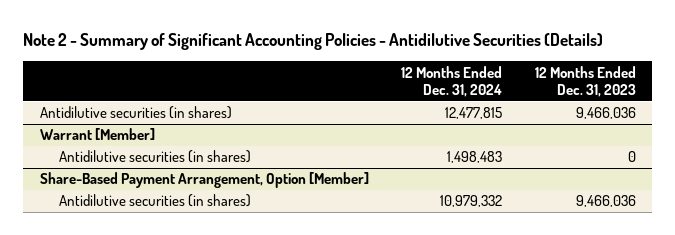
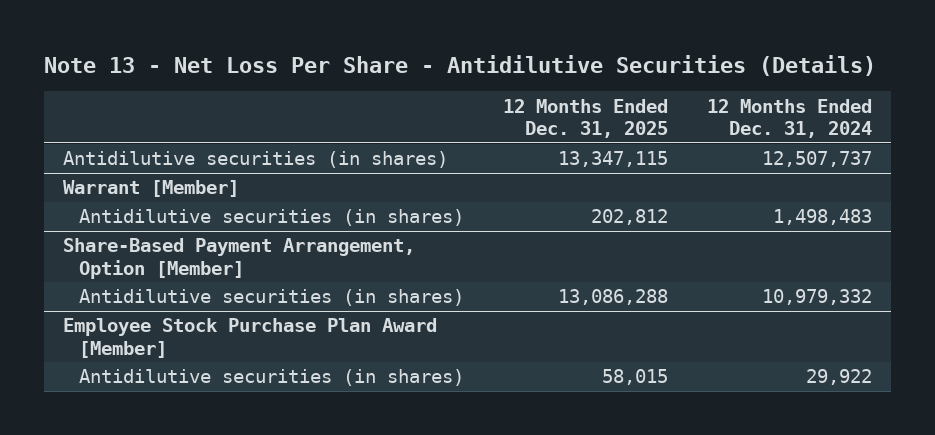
- Note 2 - Summary of Significant Accounting Policies - Antidilutive Securities (Details)
+ Note 13 - Net Loss Per Share - Antidilutive Securities (Details)
- | 12 Months Ended Dec. 31, 2024 | 12 Months Ended Dec. 31, 2023
+ | 12 Months Ended Dec. 31, 2025 | 12 Months Ended Dec. 31, 2024
- Antidilutive securities (in shares) | 12,477,815 | 9,466,036
+ Antidilutive securities (in shares) | 13,347,115 | 12,507,737
+ Employee Stock Purchase Plan Award [Member]
+ Antidilutive securities (in shares) | 58,015 | 29,922

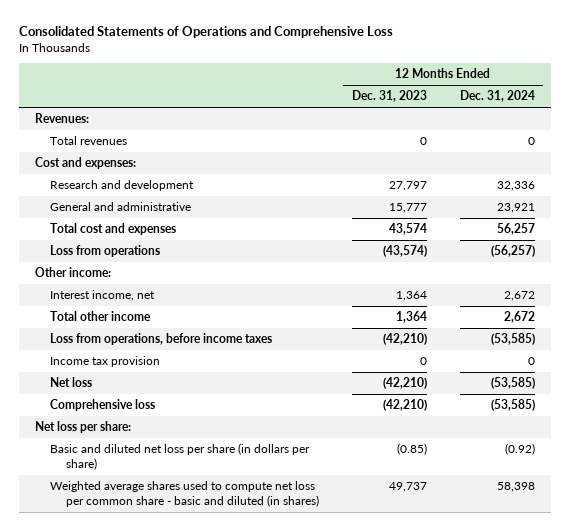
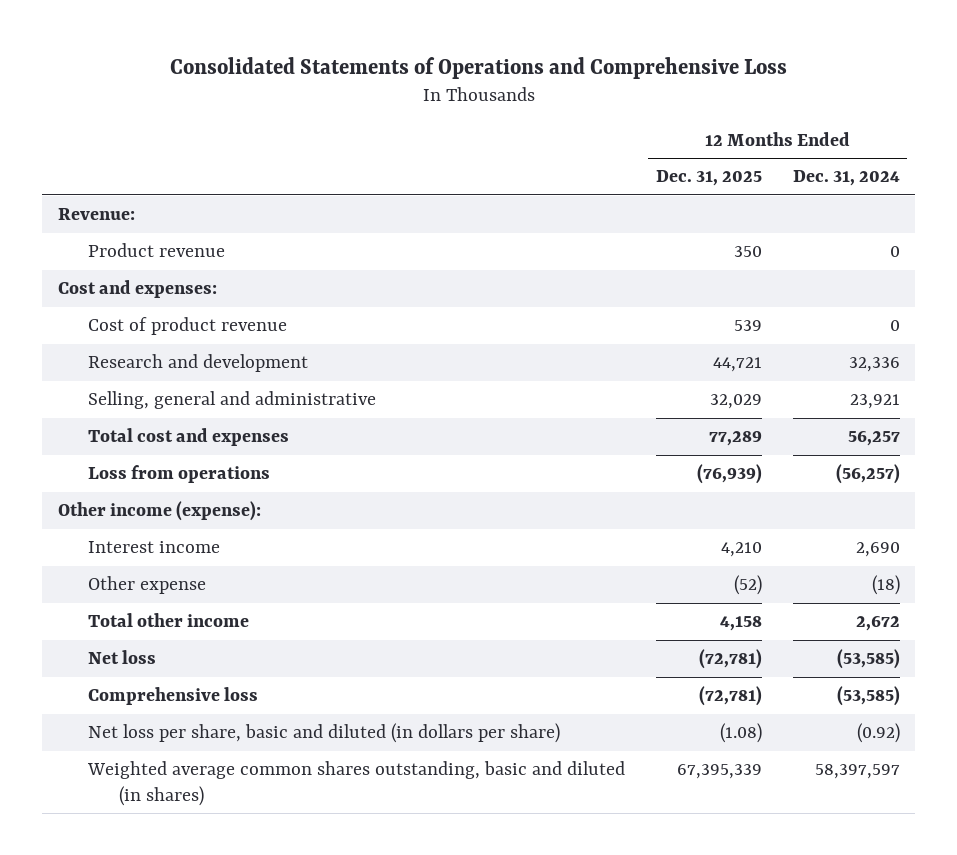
- | 12 Months Ended Dec. 31, 2023 | 12 Months Ended Dec. 31, 2024
+ | 12 Months Ended Dec. 31, 2025 | 12 Months Ended Dec. 31, 2024
- Revenues:
- Total revenues | 0 | 0
+ Revenue:
+ Product revenue | 350 | 0
+ Cost of product revenue | 539 | 0
- General and administrative | 15,777 | 23,921
+ Selling, general and administrative | 32,029 | 23,921
- Other income:
- Interest income, net | 1,364 | 2,672
+ Other income (expense):
+ Interest income | 4,210 | 2,690
+ Other expense | (52) | (18)
- Loss from operations, before income taxes | (42,210) | (53,585)
- Income tax provision | 0 | 0
- Net loss per share:
- Basic and diluted net loss per share (in dollars per share) | (0.85) | (0.92)
- Weighted average shares used to compute net loss per common share - basic and diluted (in shares) | 49,737 | 58,398
+ Net loss per share, basic and diluted (in dollars per share) | (1.08) | (0.92)
+ Weighted average common shares outstanding, basic and diluted (in shares) | 67,395,339 | 58,397,597

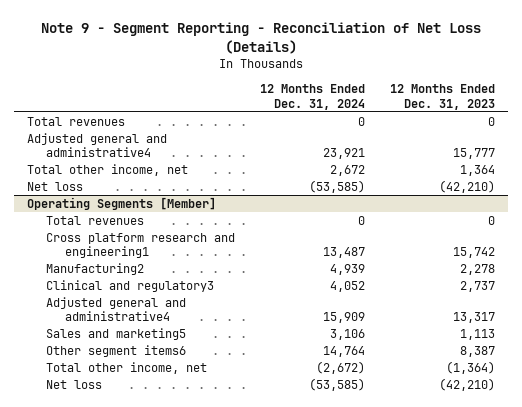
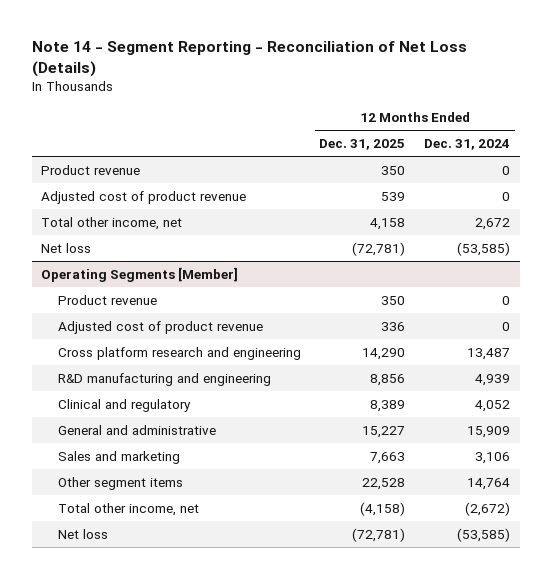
- Note 9 - Segment Reporting - Reconciliation of Net Loss (Details)
+ Note 14 - Segment Reporting - Reconciliation of Net Loss (Details)
- | 12 Months Ended Dec. 31, 2024 | 12 Months Ended Dec. 31, 2023
+ | 12 Months Ended Dec. 31, 2025 | 12 Months Ended Dec. 31, 2024
- Total revenues | 0 | 0
- Adjusted general and administrative4 | 23,921 | 15,777
+ Product revenue | 350 | 0
+ Adjusted cost of product revenue | 539 | 0
@ Operating Segments [Member]
- Total revenues | 0 | 0
- Cross platform research and engineering1 | 13,487 | 15,742
- Manufacturing2 | 4,939 | 2,278
- Clinical and regulatory3 | 4,052 | 2,737
- Adjusted general and administrative4 | 15,909 | 13,317
- Sales and marketing5 | 3,106 | 1,113
- Other segment items6 | 14,764 | 8,387
+ Product revenue | 350 | 0
+ Adjusted cost of product revenue | 336 | 0
+ Cross platform research and engineering | 14,290 | 13,487
+ R&D manufacturing and engineering | 8,856 | 4,939
+ Clinical and regulatory | 8,389 | 4,052
+ General and administrative | 15,227 | 15,909
+ Sales and marketing | 7,663 | 3,106
+ Other segment items | 22,528 | 14,764

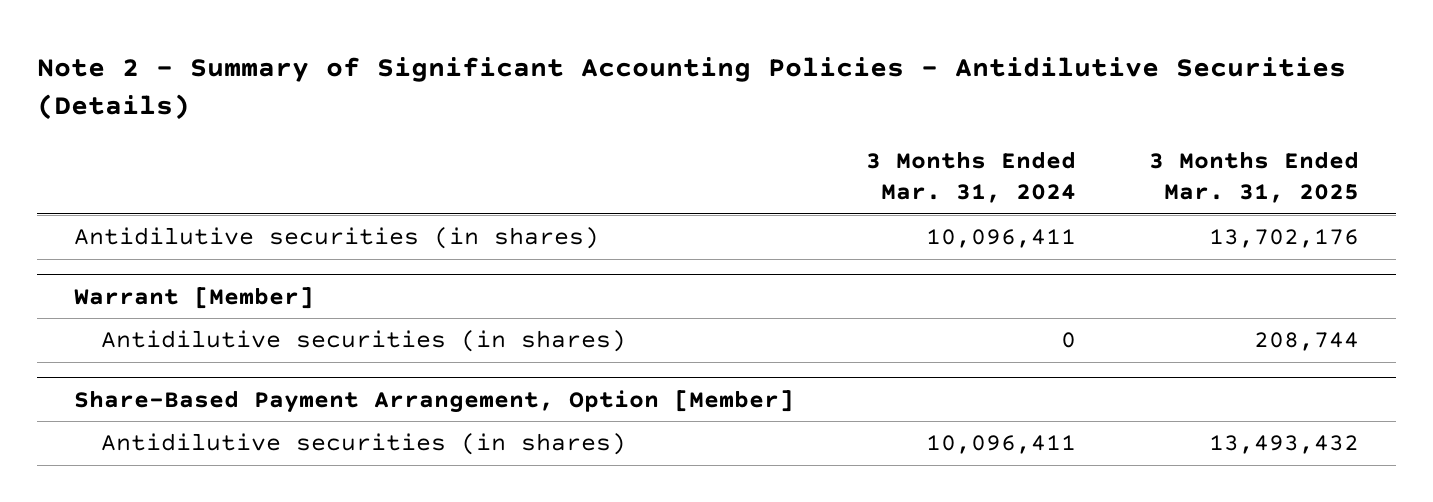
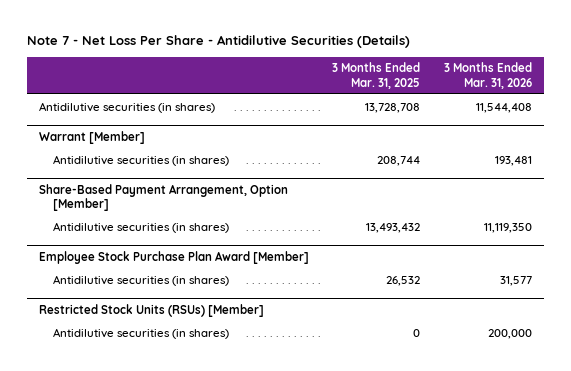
- Note 2 - Summary of Significant Accounting Policies - Antidilutive Securities (Details)
+ Note 7 - Net Loss Per Share - Antidilutive Securities (Details)
- | 3 Months Ended Mar. 31, 2024 | 3 Months Ended Mar. 31, 2025
+ | 3 Months Ended Mar. 31, 2025 | 3 Months Ended Mar. 31, 2026
- Antidilutive securities (in shares) | 10,096,411 | 13,702,176
+ Antidilutive securities (in shares) | 13,728,708 | 11,544,408
+ Employee Stock Purchase Plan Award [Member]
+ Antidilutive securities (in shares) | 26,532 | 31,577
+ Restricted Stock Units (RSUs) [Member]
+ Antidilutive securities (in shares) | 0 | 200,000

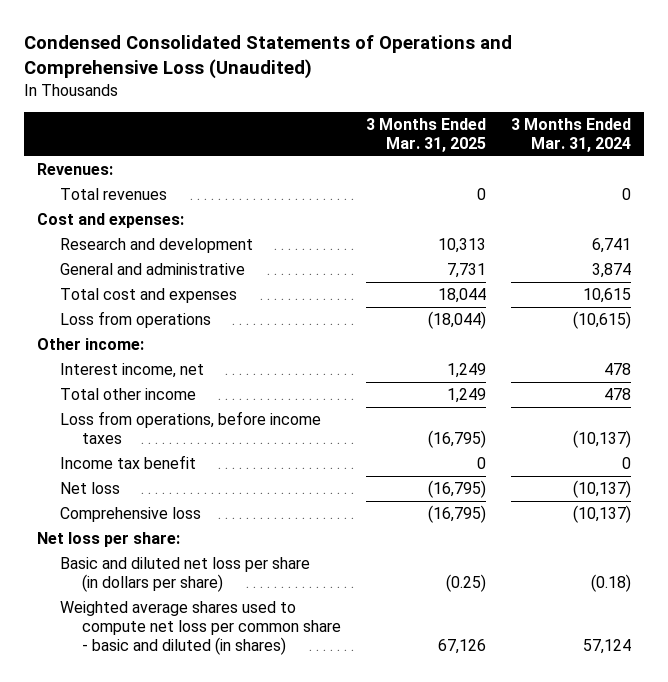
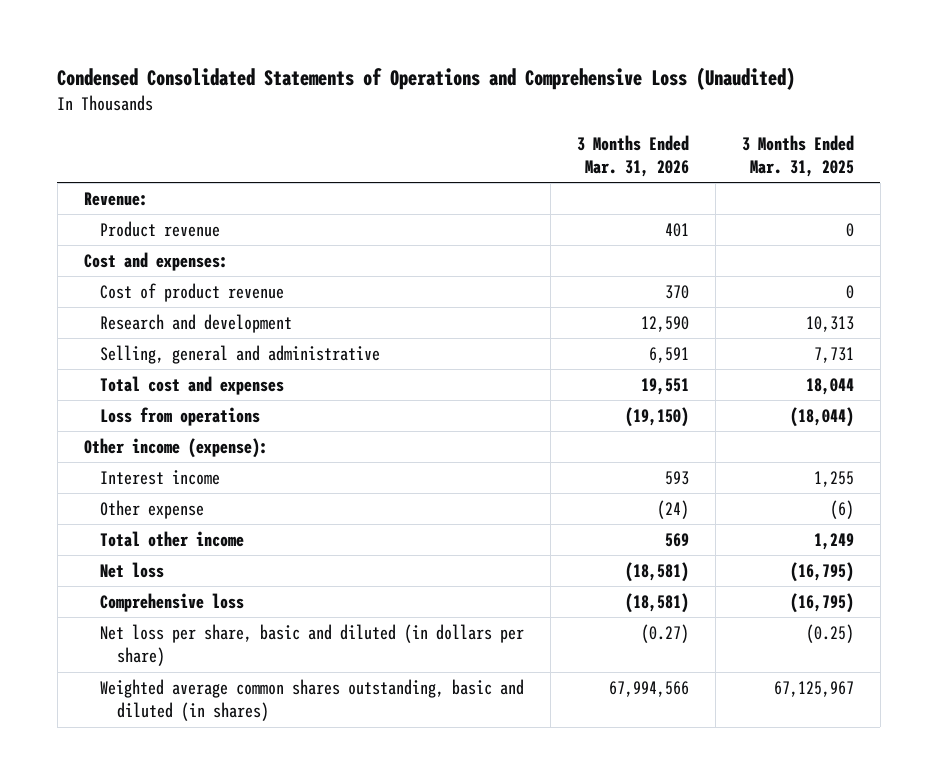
- | 3 Months Ended Mar. 31, 2025 | 3 Months Ended Mar. 31, 2024
+ | 3 Months Ended Mar. 31, 2026 | 3 Months Ended Mar. 31, 2025
- Revenues:
- Total revenues | 0 | 0
+ Revenue:
+ Product revenue | 401 | 0
+ Cost of product revenue | 370 | 0
- General and administrative | 7,731 | 3,874
+ Selling, general and administrative | 6,591 | 7,731
- Other income:
- Interest income, net | 1,249 | 478
+ Other income (expense):
+ Interest income | 593 | 1,255
+ Other expense | (24) | (6)
- Loss from operations, before income taxes | (16,795) | (10,137)
- Income tax benefit | 0 | 0
- Net loss per share:
- Basic and diluted net loss per share (in dollars per share) | (0.25) | (0.18)
- Weighted average shares used to compute net loss per common share - basic and diluted (in shares) | 67,126 | 57,124
+ Net loss per share, basic and diluted (in dollars per share) | (0.27) | (0.25)
+ Weighted average common shares outstanding, basic and diluted (in shares) | 67,994,566 | 67,125,967

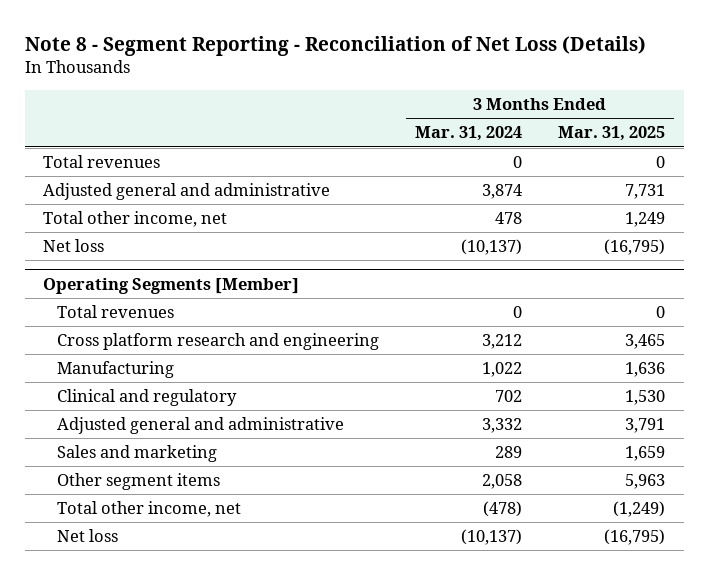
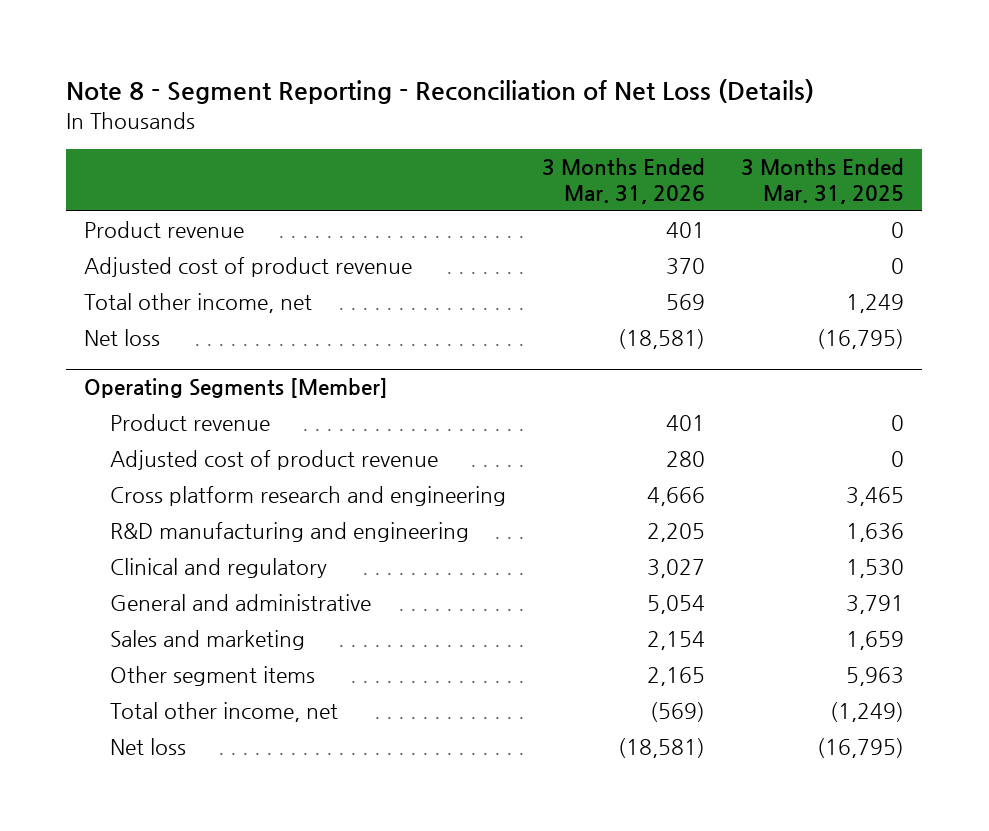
- | 3 Months Ended Mar. 31, 2024 | 3 Months Ended Mar. 31, 2025
+ | 3 Months Ended Mar. 31, 2026 | 3 Months Ended Mar. 31, 2025
- Total revenues | 0 | 0
- Adjusted general and administrative | 3,874 | 7,731
+ Product revenue | 401 | 0
+ Adjusted cost of product revenue | 370 | 0
@ Operating Segments [Member]
- Total revenues | 0 | 0
+ Product revenue | 401 | 0
+ Adjusted cost of product revenue | 280 | 0
- Manufacturing | 1,022 | 1,636
+ R&D manufacturing and engineering | 2,205 | 1,636
- Adjusted general and administrative | 3,332 | 3,791
+ General and administrative | 5,054 | 3,791

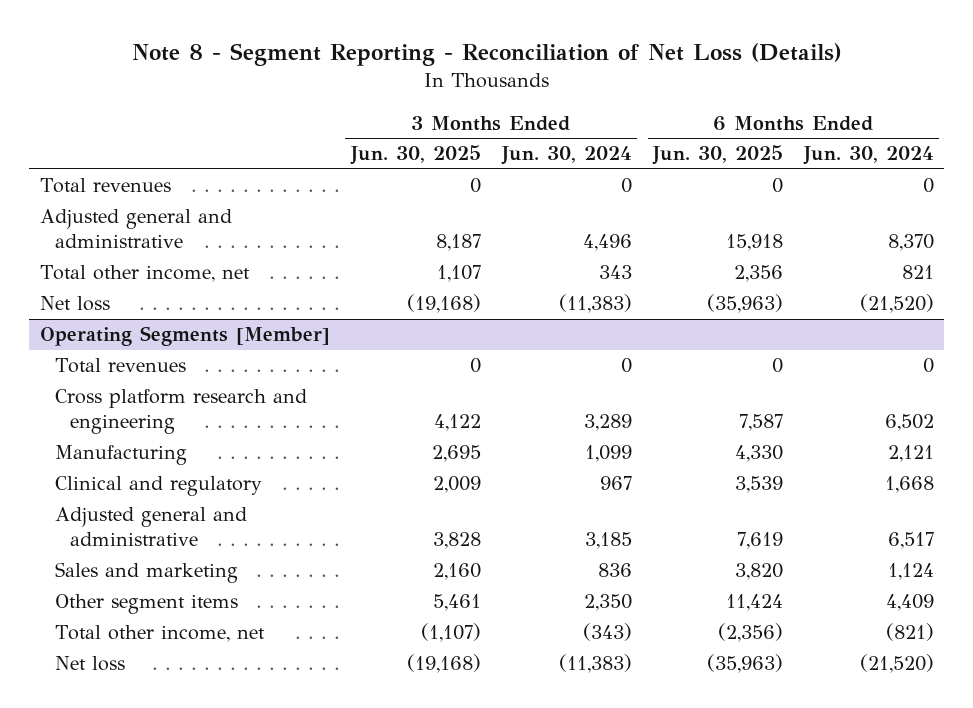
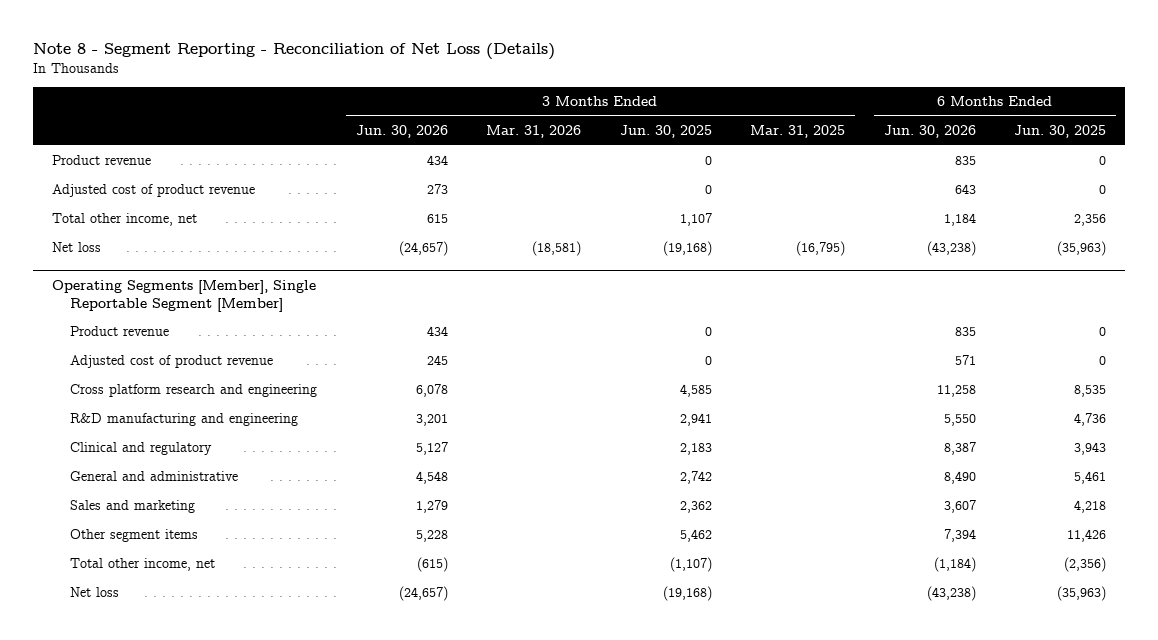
- | 3 Months Ended Jun. 30, 2025 | 3 Months Ended Jun. 30, 2024 | 6 Months Ended Jun. 30, 2025 | 6 Months Ended Jun. 30, 2024
+ | 3 Months Ended Jun. 30, 2026 | 3 Months Ended Mar. 31, 2026 | 3 Months Ended Jun. 30, 2025 | 3 Months Ended Mar. 31, 2025 | 6 Months Ended Jun. 30, 2026 | 6 Months Ended Jun. 30, 2025
- Total revenues | 0 | 0 | 0 | 0
- Adjusted general and administrative | 8,187 | 4,496 | 15,918 | 8,370
+ Product revenue | 434 | | 0 | | 835 | 0
+ Adjusted cost of product revenue | 273 | | 0 | | 643 | 0
- Operating Segments [Member]
- Total revenues | 0 | 0 | 0 | 0
- Cross platform research and engineering | 4,122 | 3,289 | 7,587 | 6,502
- Manufacturing | 2,695 | 1,099 | 4,330 | 2,121
- Clinical and regulatory | 2,009 | 967 | 3,539 | 1,668
- Adjusted general and administrative | 3,828 | 3,185 | 7,619 | 6,517
- Sales and marketing | 2,160 | 836 | 3,820 | 1,124
- Other segment items | 5,461 | 2,350 | 11,424 | 4,409
+ Operating Segments [Member], Single Reportable Segment [Member]
+ Product revenue | 434 | | 0 | | 835 | 0
+ Adjusted cost of product revenue | 245 | | 0 | | 571 | 0
+ Cross platform research and engineering | 6,078 | | 4,585 | | 11,258 | 8,535
+ R&D manufacturing and engineering | 3,201 | | 2,941 | | 5,550 | 4,736
+ Clinical and regulatory | 5,127 | | 2,183 | | 8,387 | 3,943
+ General and administrative | 4,548 | | 2,742 | | 8,490 | 5,461
+ Sales and marketing | 1,279 | | 2,362 | | 3,607 | 4,218
+ Other segment items | 5,228 | | 5,462 | | 7,394 | 11,426

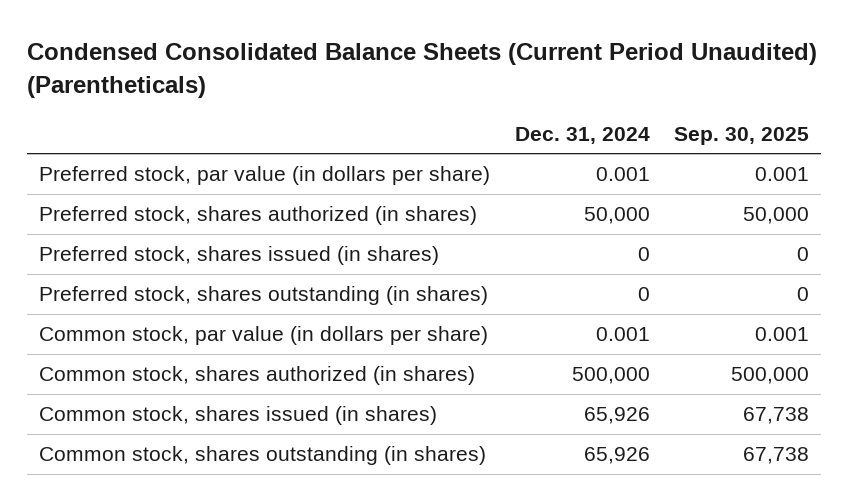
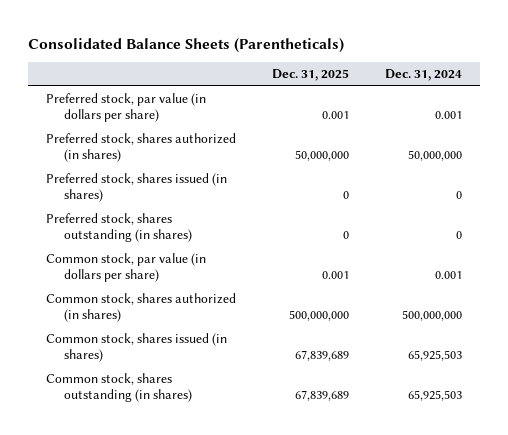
- Condensed Consolidated Balance Sheets (Current Period Unaudited) (Parentheticals)
+ Consolidated Balance Sheets (Parentheticals)
- | Dec. 31, 2024 | Sep. 30, 2025
+ | Dec. 31, 2025 | Dec. 31, 2024
- Preferred stock, shares authorized (in shares) | 50,000 | 50,000
+ Preferred stock, shares authorized (in shares) | 50,000,000 | 50,000,000
- Common stock, shares authorized (in shares) | 500,000 | 500,000
- Common stock, shares issued (in shares) | 65,926 | 67,738
- Common stock, shares outstanding (in shares) | 65,926 | 67,738
+ Common stock, shares authorized (in shares) | 500,000,000 | 500,000,000
+ Common stock, shares issued (in shares) | 67,839,689 | 65,925,503
+ Common stock, shares outstanding (in shares) | 67,839,689 | 65,925,503

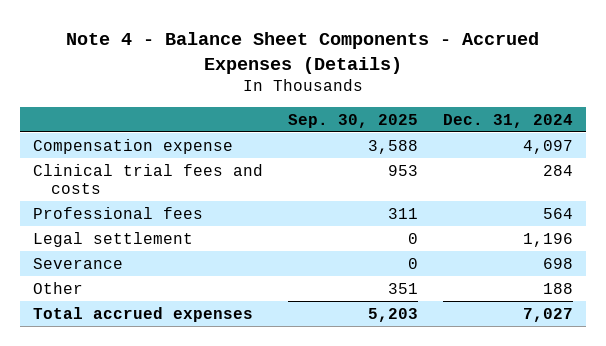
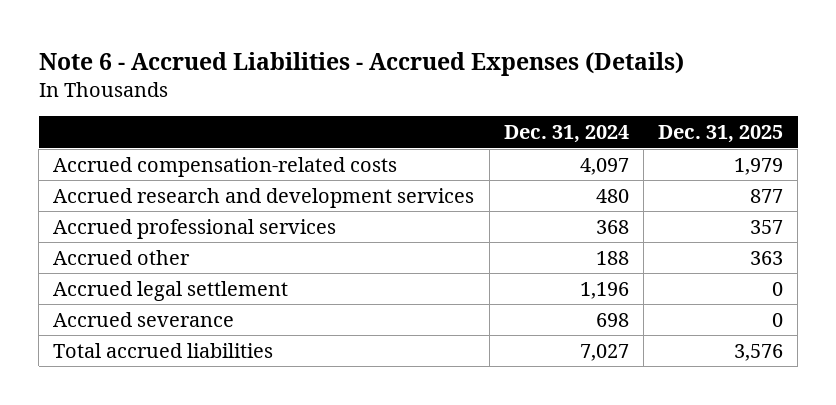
- Note 4 - Balance Sheet Components - Accrued Expenses (Details)
+ Note 6 - Accrued Liabilities - Accrued Expenses (Details)
- | Sep. 30, 2025 | Dec. 31, 2024
+ | Dec. 31, 2024 | Dec. 31, 2025
- Compensation expense | 3,588 | 4,097
- Clinical trial fees and costs | 953 | 284
- Professional fees | 311 | 564
- Legal settlement | 0 | 1,196
- Severance | 0 | 698
- Other | 351 | 188
- Total accrued expenses | 5,203 | 7,027
+ Accrued compensation-related costs | 4,097 | 1,979
+ Accrued research and development services | 480 | 877
+ Accrued professional services | 368 | 357
+ Accrued other | 188 | 363
+ Accrued legal settlement | 1,196 | 0
+ Accrued severance | 698 | 0
+ Total accrued liabilities | 7,027 | 3,576

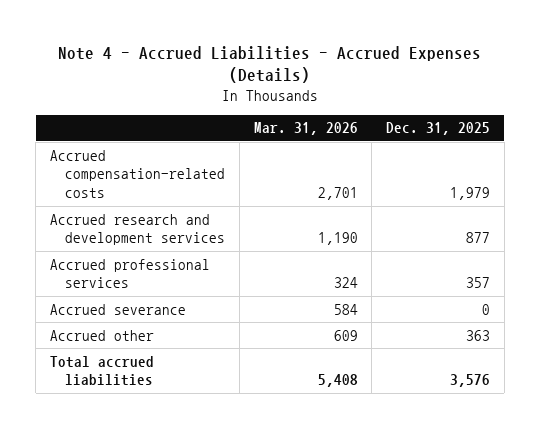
- Note 6 - Accrued Liabilities - Accrued Expenses (Details)
+ Note 4 - Accrued Liabilities - Accrued Expenses (Details)
- | Dec. 31, 2024 | Dec. 31, 2025
+ | Mar. 31, 2026 | Dec. 31, 2025
- Accrued legal settlement | 1,196 | 0
moved down: Accrued other | 609 | 363

